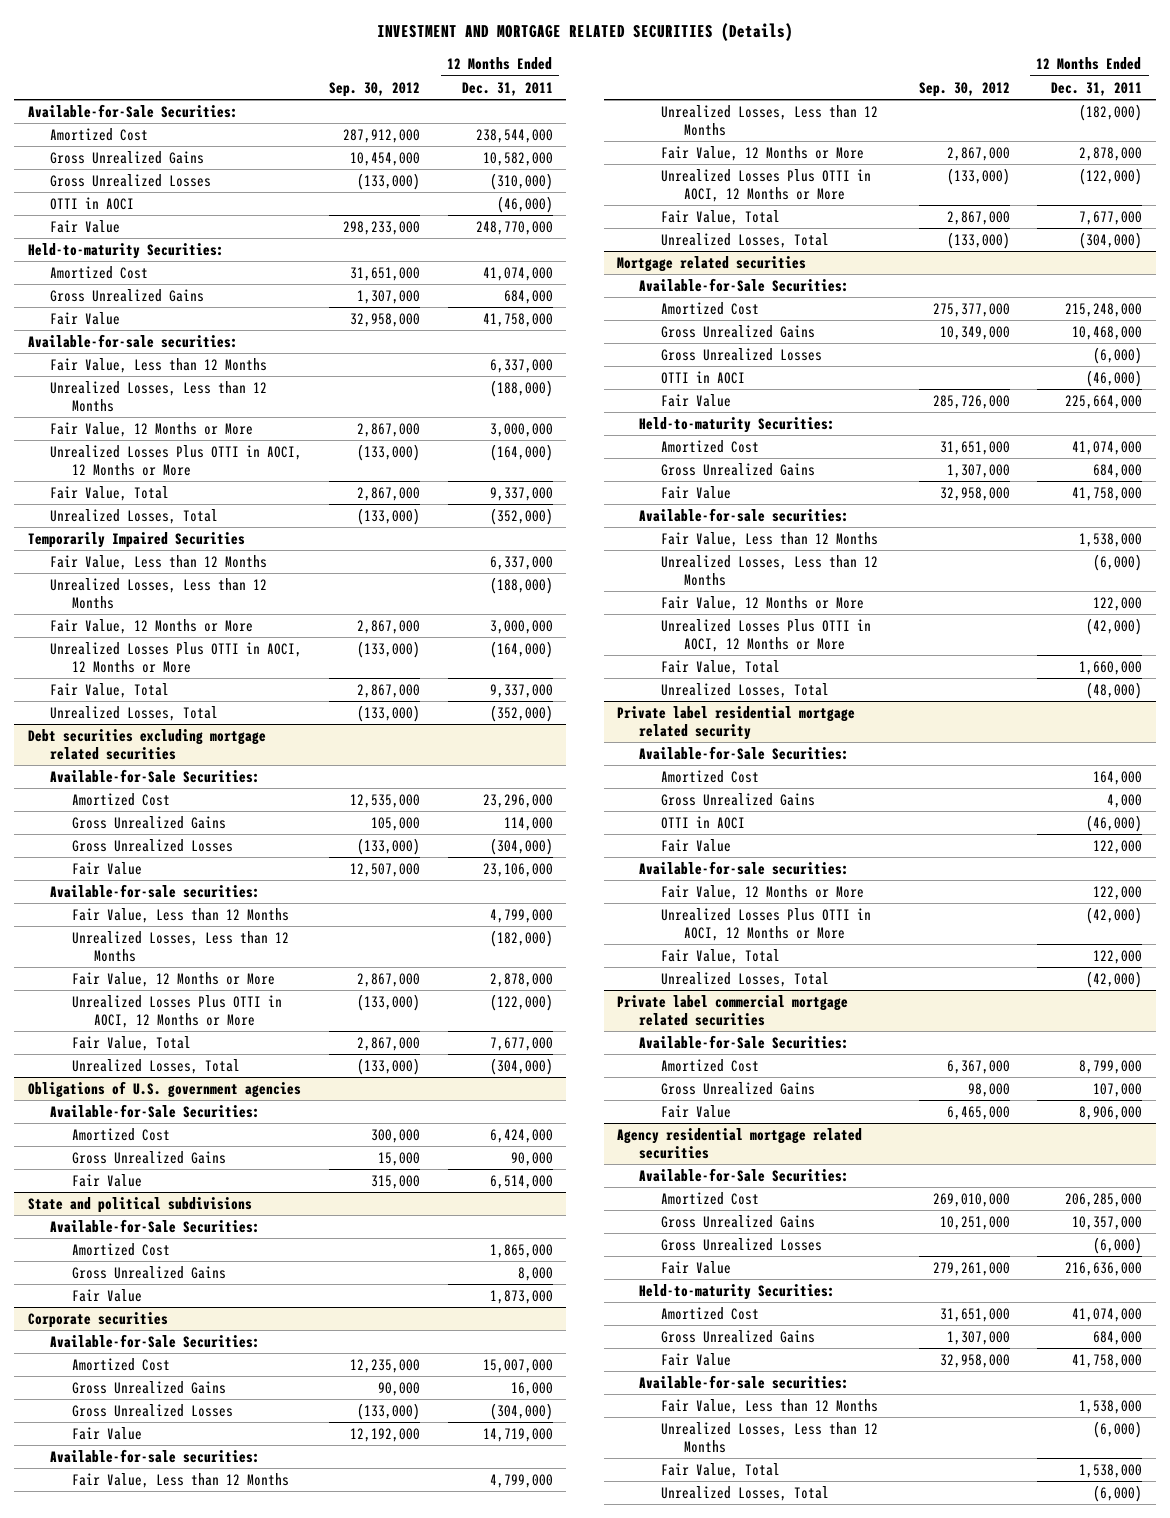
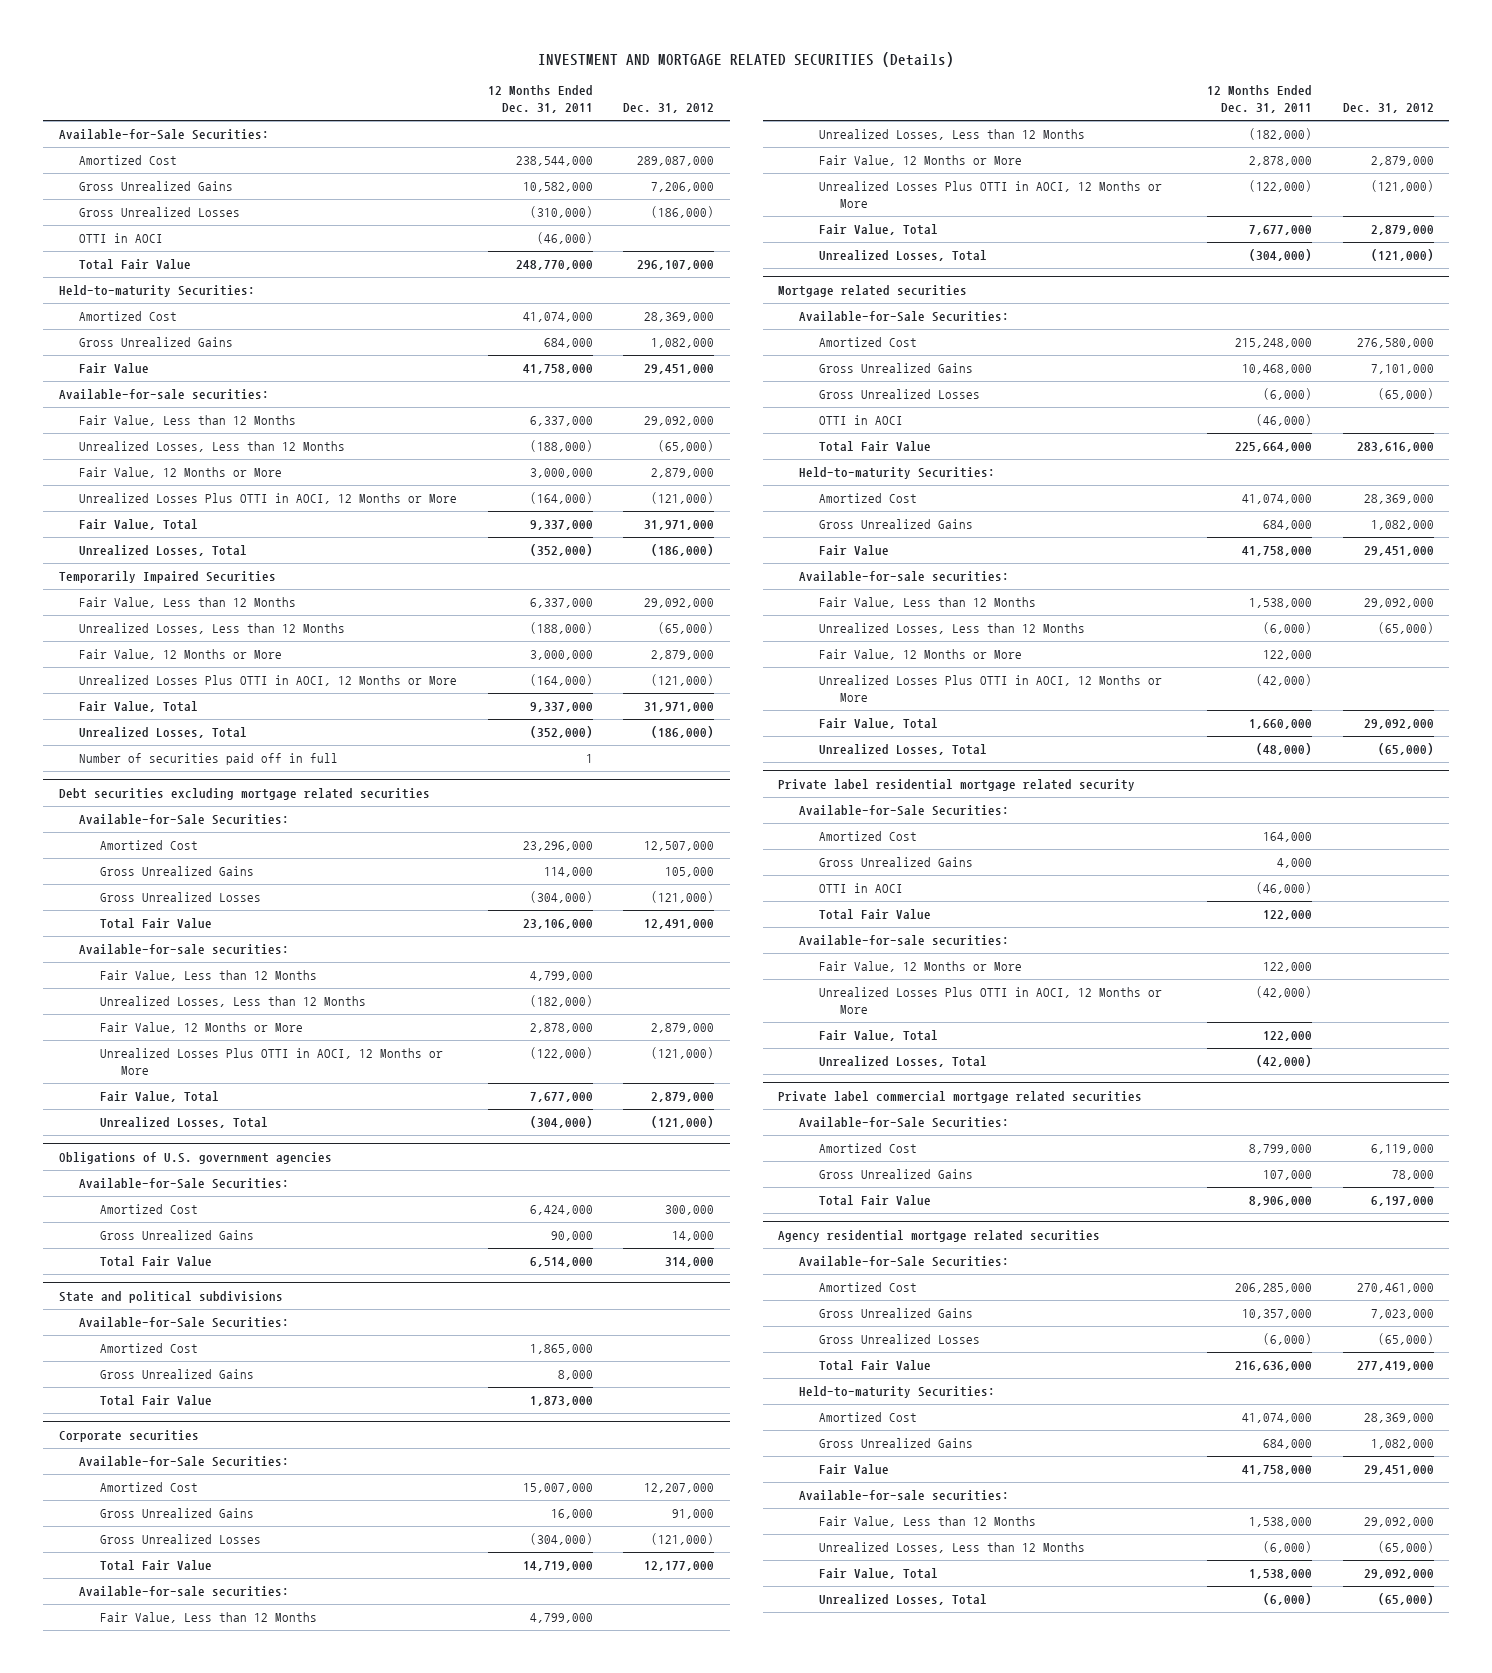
- | Sep. 30, 2012 | 12 Months Ended Dec. 31, 2011
+ | 12 Months Ended Dec. 31, 2011 | Dec. 31, 2012
- Fair Value | 298,233,000 | 248,770,000
+ Total Fair Value | 248,770,000 | 296,107,000
+ Number of securities paid off in full | 1 |
@ Debt securities excluding mortgage related securities
- Fair Value | 12,507,000 | 23,106,000
+ Total Fair Value | 23,106,000 | 12,491,000
@ Obligations of U.S. government agencies
- Fair Value | 315,000 | 6,514,000
+ Total Fair Value | 6,514,000 | 314,000
@ State and political subdivisions
- Fair Value | | 1,873,000
+ Total Fair Value | 1,873,000 |
@ Corporate securities
- Fair Value | 12,192,000 | 14,719,000
+ Total Fair Value | 14,719,000 | 12,177,000
@ Mortgage related securities
- Fair Value | 285,726,000 | 225,664,000
+ Total Fair Value | 225,664,000 | 283,616,000
@ Private label residential mortgage related security
- Fair Value | | 122,000
+ Total Fair Value | 122,000 |
@ Private label commercial mortgage related securities
- Fair Value | 6,465,000 | 8,906,000
+ Total Fair Value | 8,906,000 | 6,197,000
@ Agency residential mortgage related securities
- Fair Value | 279,261,000 | 216,636,000
+ Total Fair Value | 216,636,000 | 277,419,000

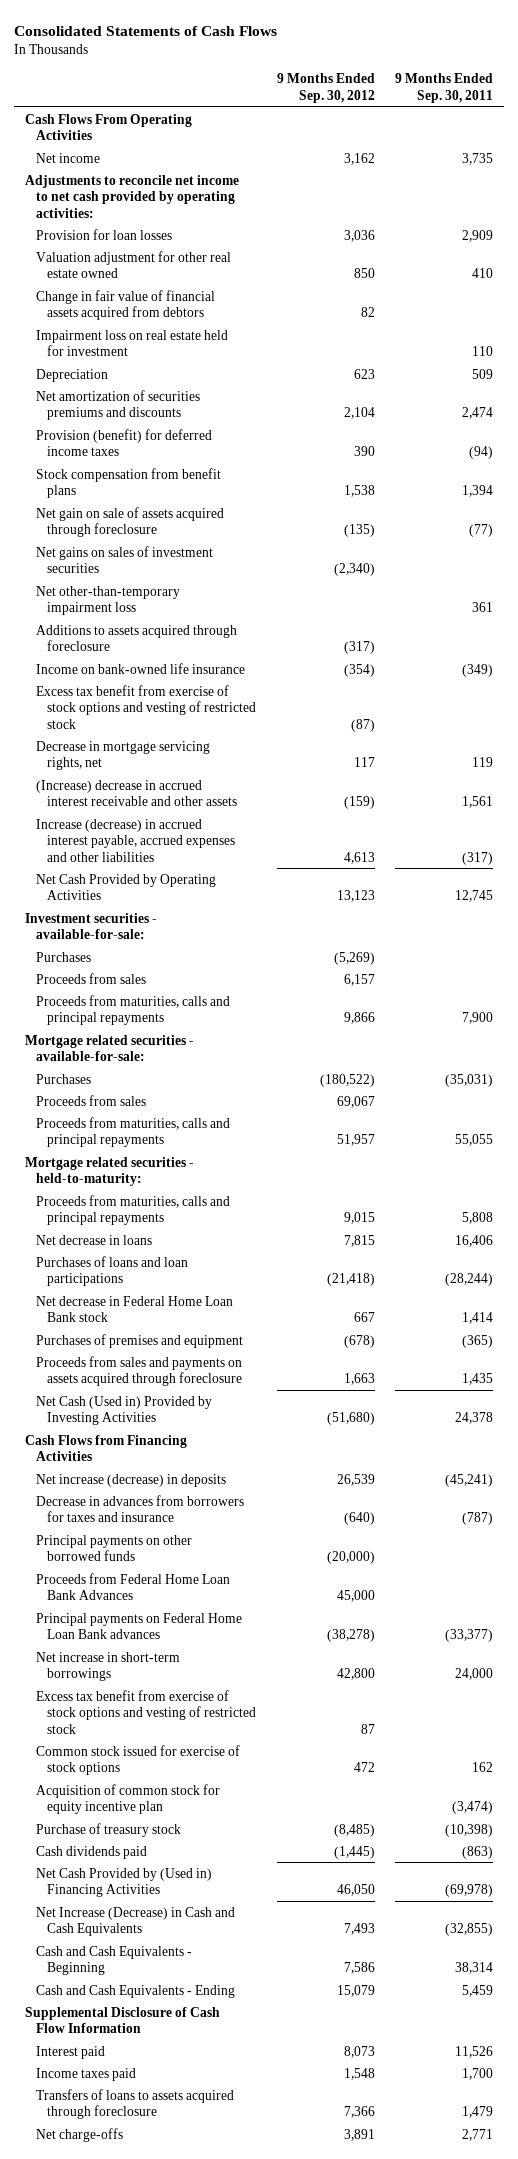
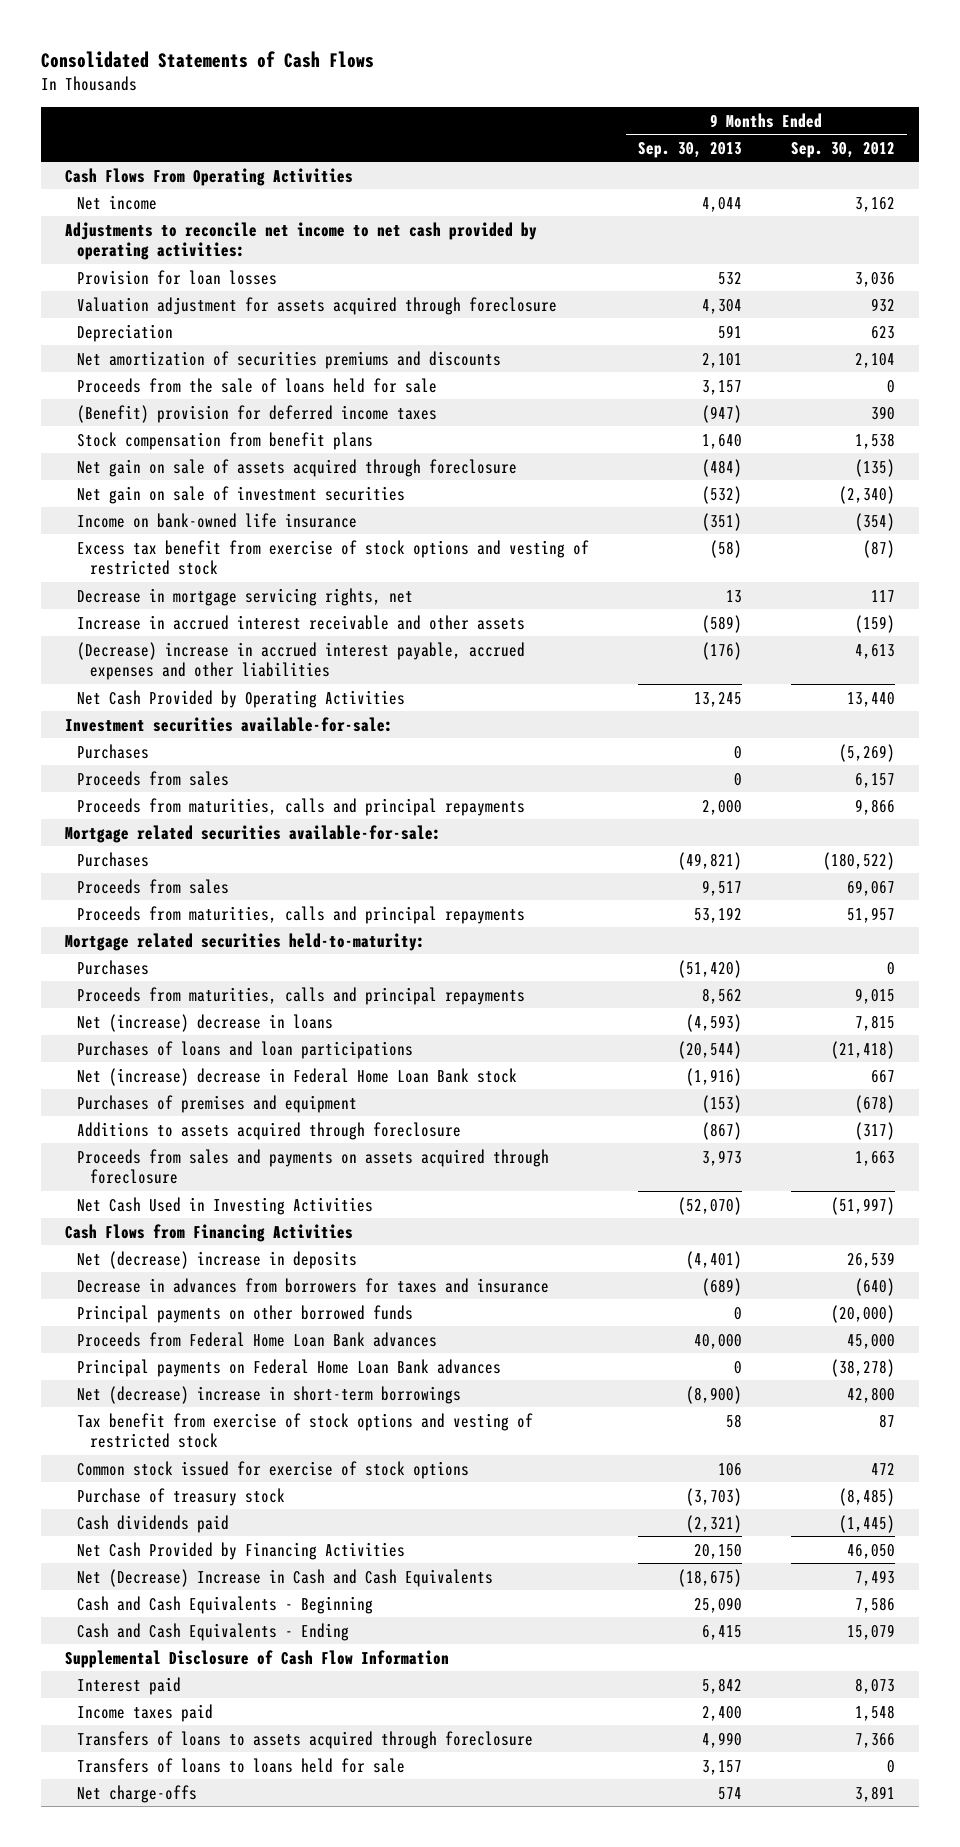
- | 9 Months Ended Sep. 30, 2012 | 9 Months Ended Sep. 30, 2011
+ | 9 Months Ended Sep. 30, 2013 | 9 Months Ended Sep. 30, 2012
- Valuation adjustment for other real estate owned | 850 | 410
- Change in fair value of financial assets acquired from debtors | 82 |
- Impairment loss on real estate held for investment | | 110
+ Valuation adjustment for assets acquired through foreclosure | 4,304 | 932
- Provision (benefit) for deferred income taxes | 390 | (94)
+ Proceeds from the sale of loans held for sale | 3,157 | 0
+ (Benefit) provision for deferred income taxes | (947) | 390
- Net gains on sales of investment securities | (2,340) |
- Net other-than-temporary impairment loss | | 361
+ Net gain on sale of investment securities | (532) | (2,340)
- (Increase) decrease in accrued interest receivable and other assets | (159) | 1,561
- Increase (decrease) in accrued interest payable, accrued expenses and other liabilities | 4,613 | (317)
- Net Cash Provided by Operating Activities | 13,123 | 12,745
- Investment securities - available-for-sale:
+ Increase in accrued interest receivable and other assets | (589) | (159)
+ (Decrease) increase in accrued interest payable, accrued expenses and other liabilities | (176) | 4,613
+ Net Cash Provided by Operating Activities | 13,245 | 13,440
+ Investment securities available-for-sale:
- Mortgage related securities - available-for-sale:
+ Mortgage related securities available-for-sale:
- Mortgage related securities - held-to-maturity:
+ Mortgage related securities held-to-maturity:
+ Purchases | (51,420) | 0
- Net decrease in loans | 7,815 | 16,406
+ Net (increase) decrease in loans | (4,593) | 7,815
- Net decrease in Federal Home Loan Bank stock | 667 | 1,414
+ Net (increase) decrease in Federal Home Loan Bank stock | (1,916) | 667
moved down: Additions to assets acquired through foreclosure | (867) | (317)
- Net Cash (Used in) Provided by Investing Activities | (51,680) | 24,378
+ Net Cash Used in Investing Activities | (52,070) | (51,997)
- Net increase (decrease) in deposits | 26,539 | (45,241)
+ Net (decrease) increase in deposits | (4,401) | 26,539
- Proceeds from Federal Home Loan Bank Advances | 45,000 |
+ Proceeds from Federal Home Loan Bank advances | 40,000 | 45,000
- Net increase in short-term borrowings | 42,800 | 24,000
- Excess tax benefit from exercise of stock options and vesting of restricted stock | 87 |
+ Net (decrease) increase in short-term borrowings | (8,900) | 42,800
+ Tax benefit from exercise of stock options and vesting of restricted stock | 58 | 87
- Acquisition of common stock for equity incentive plan | | (3,474)
- Net Cash Provided by (Used in) Financing Activities | 46,050 | (69,978)
- Net Increase (Decrease) in Cash and Cash Equivalents | 7,493 | (32,855)
+ Net Cash Provided by Financing Activities | 20,150 | 46,050
+ Net (Decrease) Increase in Cash and Cash Equivalents | (18,675) | 7,493
+ Transfers of loans to loans held for sale | 3,157 | 0

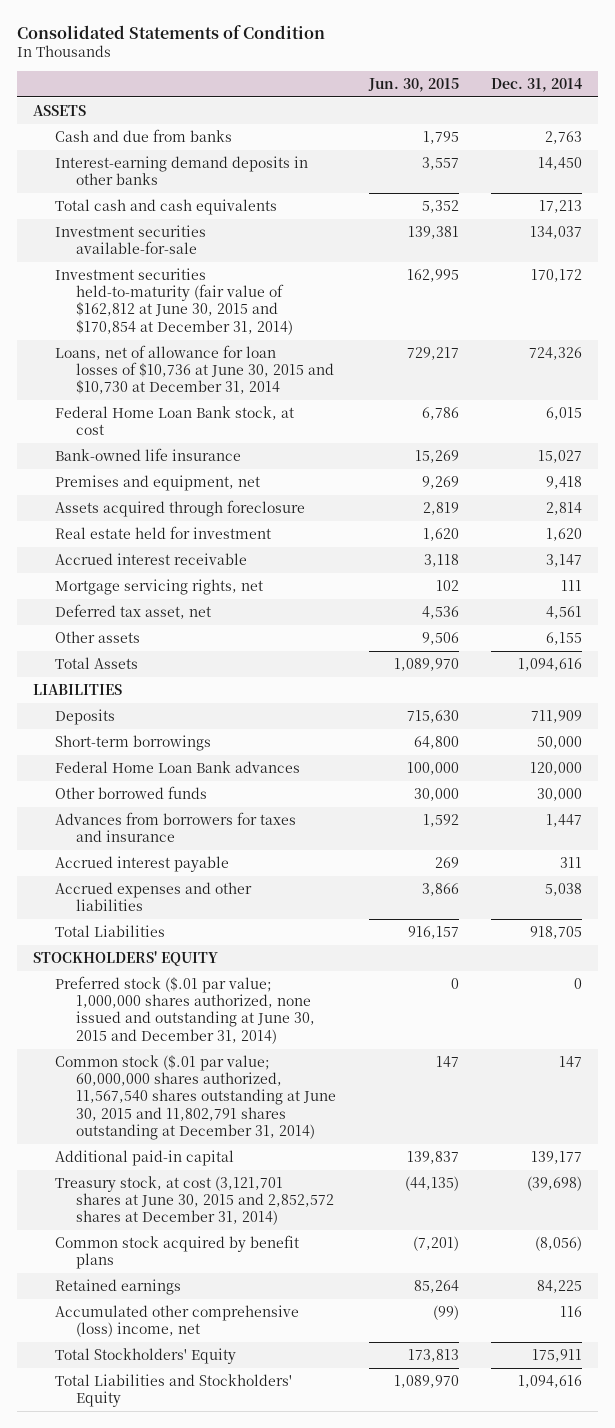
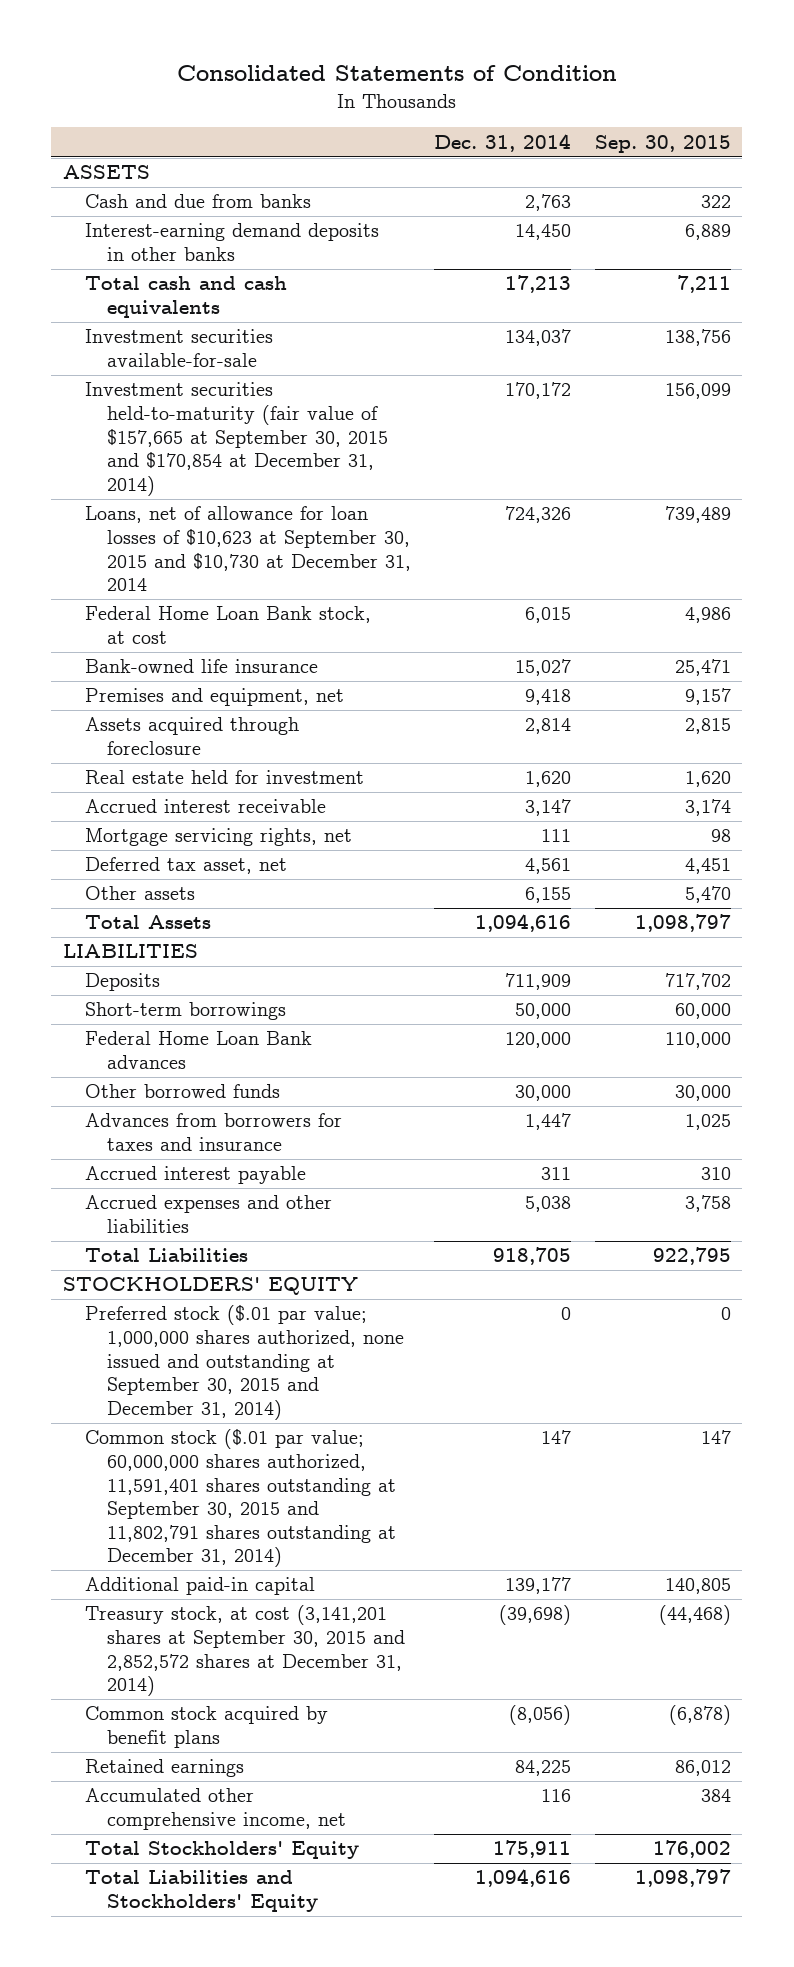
- | Jun. 30, 2015 | Dec. 31, 2014
+ | Dec. 31, 2014 | Sep. 30, 2015
- Investment securities held-to-maturity (fair value of $162,812 at June 30, 2015 and $170,854 at December 31, 2014) | 162,995 | 170,172
- Loans, net of allowance for loan losses of $10,736 at June 30, 2015 and $10,730 at December 31, 2014 | 729,217 | 724,326
+ Investment securities held-to-maturity (fair value of $157,665 at September 30, 2015 and $170,854 at December 31, 2014) | 170,172 | 156,099
+ Loans, net of allowance for loan losses of $10,623 at September 30, 2015 and $10,730 at December 31, 2014 | 724,326 | 739,489
- Preferred stock ($.01 par value; 1,000,000 shares authorized, none issued and outstanding at June 30, 2015 and December 31, 2014) | 0 | 0
- Common stock ($.01 par value; 60,000,000 shares authorized, 11,567,540 shares outstanding at June 30, 2015 and 11,802,791 shares outstanding at December 31, 2014) | 147 | 147
+ Preferred stock ($.01 par value; 1,000,000 shares authorized, none issued and outstanding at September 30, 2015 and December 31, 2014) | 0 | 0
+ Common stock ($.01 par value; 60,000,000 shares authorized, 11,591,401 shares outstanding at September 30, 2015 and 11,802,791 shares outstanding at December 31, 2014) | 147 | 147
- Treasury stock, at cost (3,121,701 shares at June 30, 2015 and 2,852,572 shares at December 31, 2014) | (44,135) | (39,698)
+ Treasury stock, at cost (3,141,201 shares at September 30, 2015 and 2,852,572 shares at December 31, 2014) | (39,698) | (44,468)
- Accumulated other comprehensive (loss) income, net | (99) | 116
+ Accumulated other comprehensive income, net | 116 | 384

